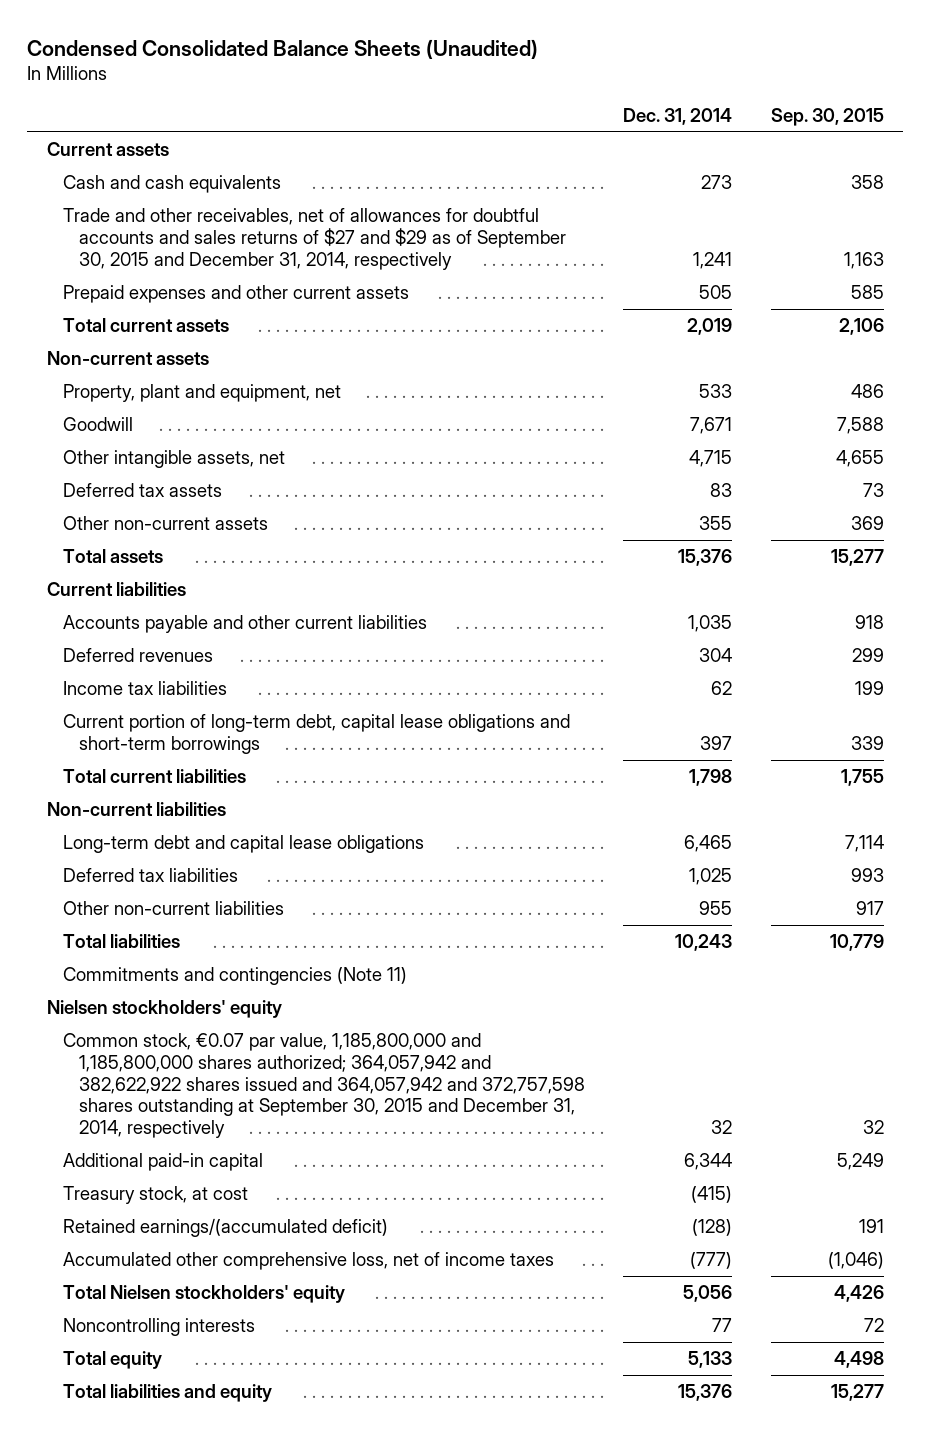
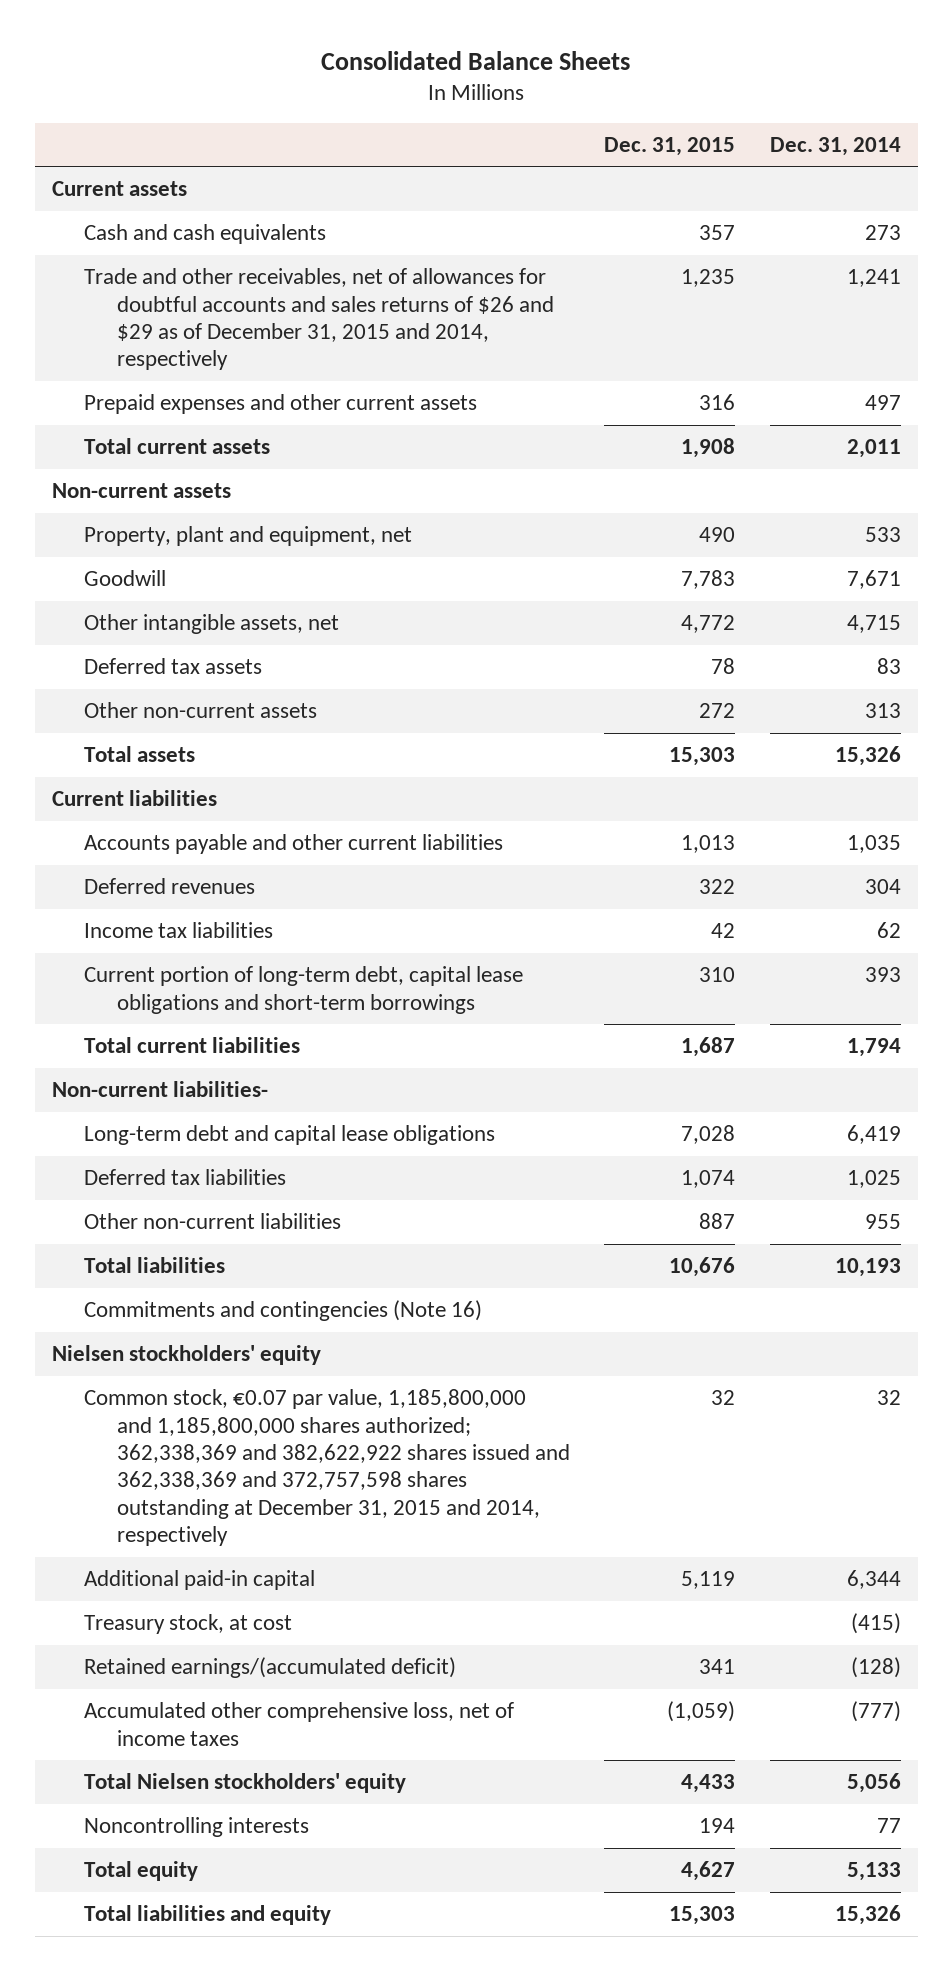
- Condensed Consolidated Balance Sheets (Unaudited)
+ Consolidated Balance Sheets
- | Dec. 31, 2014 | Sep. 30, 2015
+ | Dec. 31, 2015 | Dec. 31, 2014
- Trade and other receivables, net of allowances for doubtful accounts and sales returns of $27 and $29 as of September 30, 2015 and December 31, 2014, respectively | 1,241 | 1,163
- Prepaid expenses and other current assets | 505 | 585
- Total current assets | 2,019 | 2,106
+ Trade and other receivables, net of allowances for doubtful accounts and sales returns of $26 and $29 as of December 31, 2015 and 2014, respectively | 1,235 | 1,241
+ Prepaid expenses and other current assets | 316 | 497
+ Total current assets | 1,908 | 2,011
- Other non-current assets | 355 | 369
- Total assets | 15,376 | 15,277
+ Other non-current assets | 272 | 313
+ Total assets | 15,303 | 15,326
- Current portion of long-term debt, capital lease obligations and short-term borrowings | 397 | 339
- Total current liabilities | 1,798 | 1,755
- Non-current liabilities
- Long-term debt and capital lease obligations | 6,465 | 7,114
+ Current portion of long-term debt, capital lease obligations and short-term borrowings | 310 | 393
+ Total current liabilities | 1,687 | 1,794
+ Non-current liabilities-
+ Long-term debt and capital lease obligations | 7,028 | 6,419
- Total liabilities | 10,243 | 10,779
- Commitments and contingencies (Note 11)
+ Total liabilities | 10,676 | 10,193
+ Commitments and contingencies (Note 16)
- Common stock, €0.07 par value, 1,185,800,000 and 1,185,800,000 shares authorized; 364,057,942 and 382,622,922 shares issued and 364,057,942 and 372,757,598 shares outstanding at September 30, 2015 and December 31, 2014, respectively | 32 | 32
+ Common stock, €0.07 par value, 1,185,800,000 and 1,185,800,000 shares authorized; 362,338,369 and 382,622,922 shares issued and 362,338,369 and 372,757,598 shares outstanding at December 31, 2015 and 2014, respectively | 32 | 32
- Total liabilities and equity | 15,376 | 15,277
+ Total liabilities and equity | 15,303 | 15,326

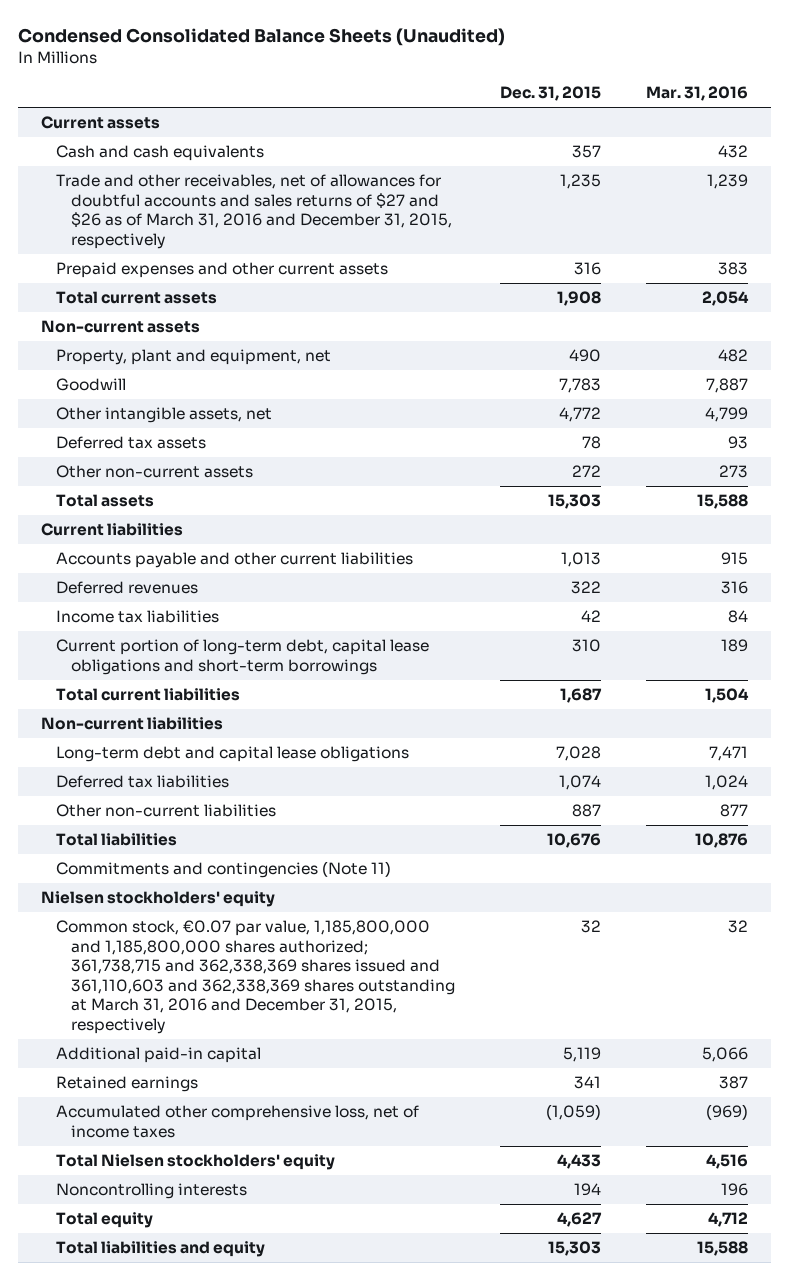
- Consolidated Balance Sheets
+ Condensed Consolidated Balance Sheets (Unaudited)
- | Dec. 31, 2015 | Dec. 31, 2014
+ | Dec. 31, 2015 | Mar. 31, 2016
- Trade and other receivables, net of allowances for doubtful accounts and sales returns of $26 and $29 as of December 31, 2015 and 2014, respectively | 1,235 | 1,241
+ Trade and other receivables, net of allowances for doubtful accounts and sales returns of $27 and $26 as of March 31, 2016 and December 31, 2015, respectively | 1,235 | 1,239
- Non-current liabilities-
+ Non-current liabilities
- Commitments and contingencies (Note 16)
+ Commitments and contingencies (Note 11)
- Common stock, €0.07 par value, 1,185,800,000 and 1,185,800,000 shares authorized; 362,338,369 and 382,622,922 shares issued and 362,338,369 and 372,757,598 shares outstanding at December 31, 2015 and 2014, respectively | 32 | 32
+ Common stock, €0.07 par value, 1,185,800,000 and 1,185,800,000 shares authorized; 361,738,715 and 362,338,369 shares issued and 361,110,603 and 362,338,369 shares outstanding at March 31, 2016 and December 31, 2015, respectively | 32 | 32
- Treasury stock, at cost | | (415)
- Retained earnings/(accumulated deficit) | 341 | (128)
+ Retained earnings | 341 | 387

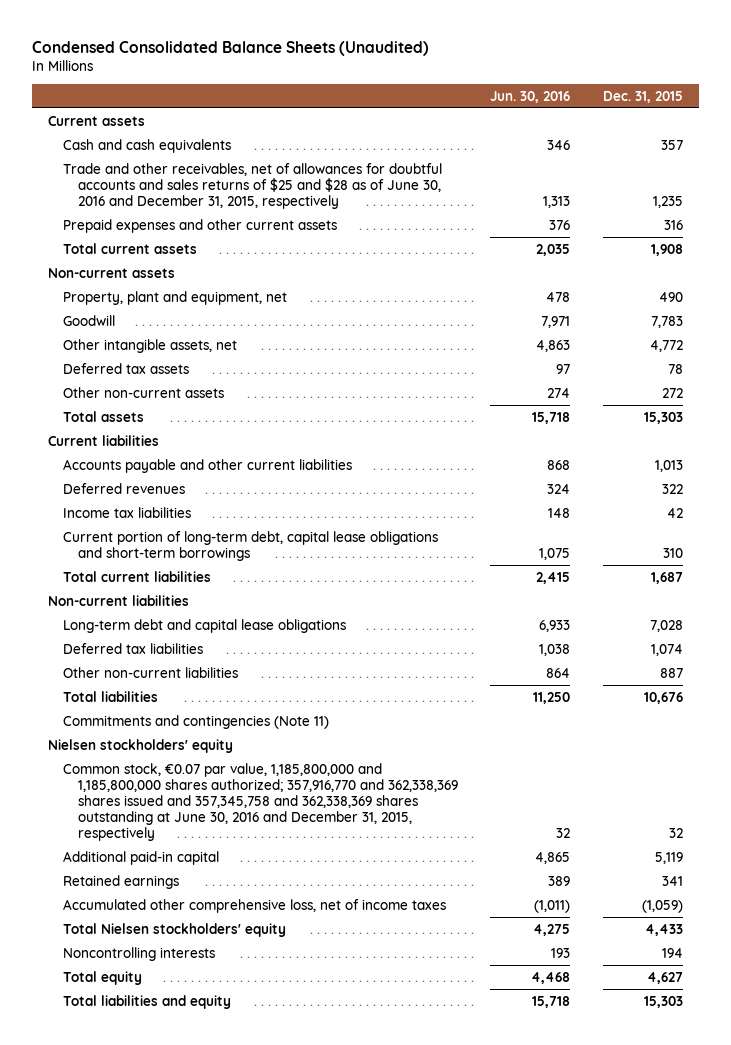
- | Dec. 31, 2015 | Mar. 31, 2016
+ | Jun. 30, 2016 | Dec. 31, 2015
- Trade and other receivables, net of allowances for doubtful accounts and sales returns of $27 and $26 as of March 31, 2016 and December 31, 2015, respectively | 1,235 | 1,239
+ Trade and other receivables, net of allowances for doubtful accounts and sales returns of $25 and $28 as of June 30, 2016 and December 31, 2015, respectively | 1,313 | 1,235
- Common stock, €0.07 par value, 1,185,800,000 and 1,185,800,000 shares authorized; 361,738,715 and 362,338,369 shares issued and 361,110,603 and 362,338,369 shares outstanding at March 31, 2016 and December 31, 2015, respectively | 32 | 32
+ Common stock, €0.07 par value, 1,185,800,000 and 1,185,800,000 shares authorized; 357,916,770 and 362,338,369 shares issued and 357,345,758 and 362,338,369 shares outstanding at June 30, 2016 and December 31, 2015, respectively | 32 | 32

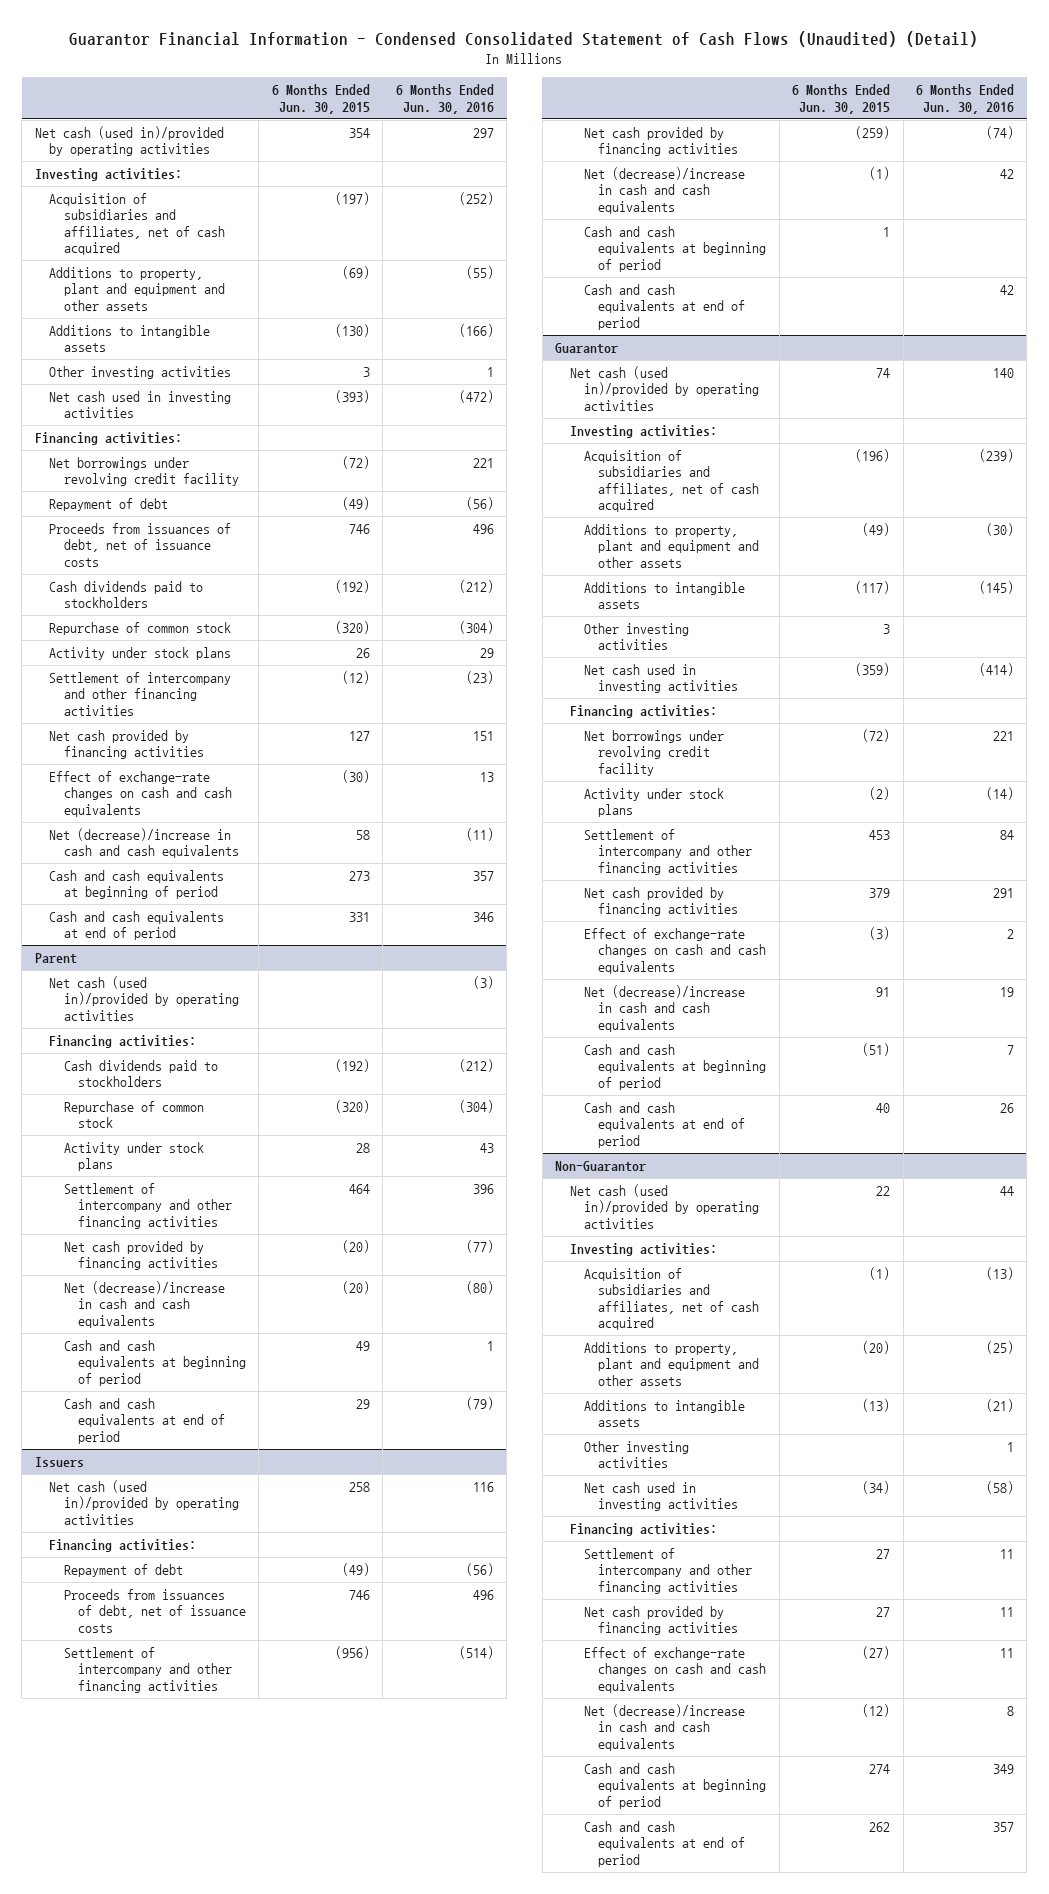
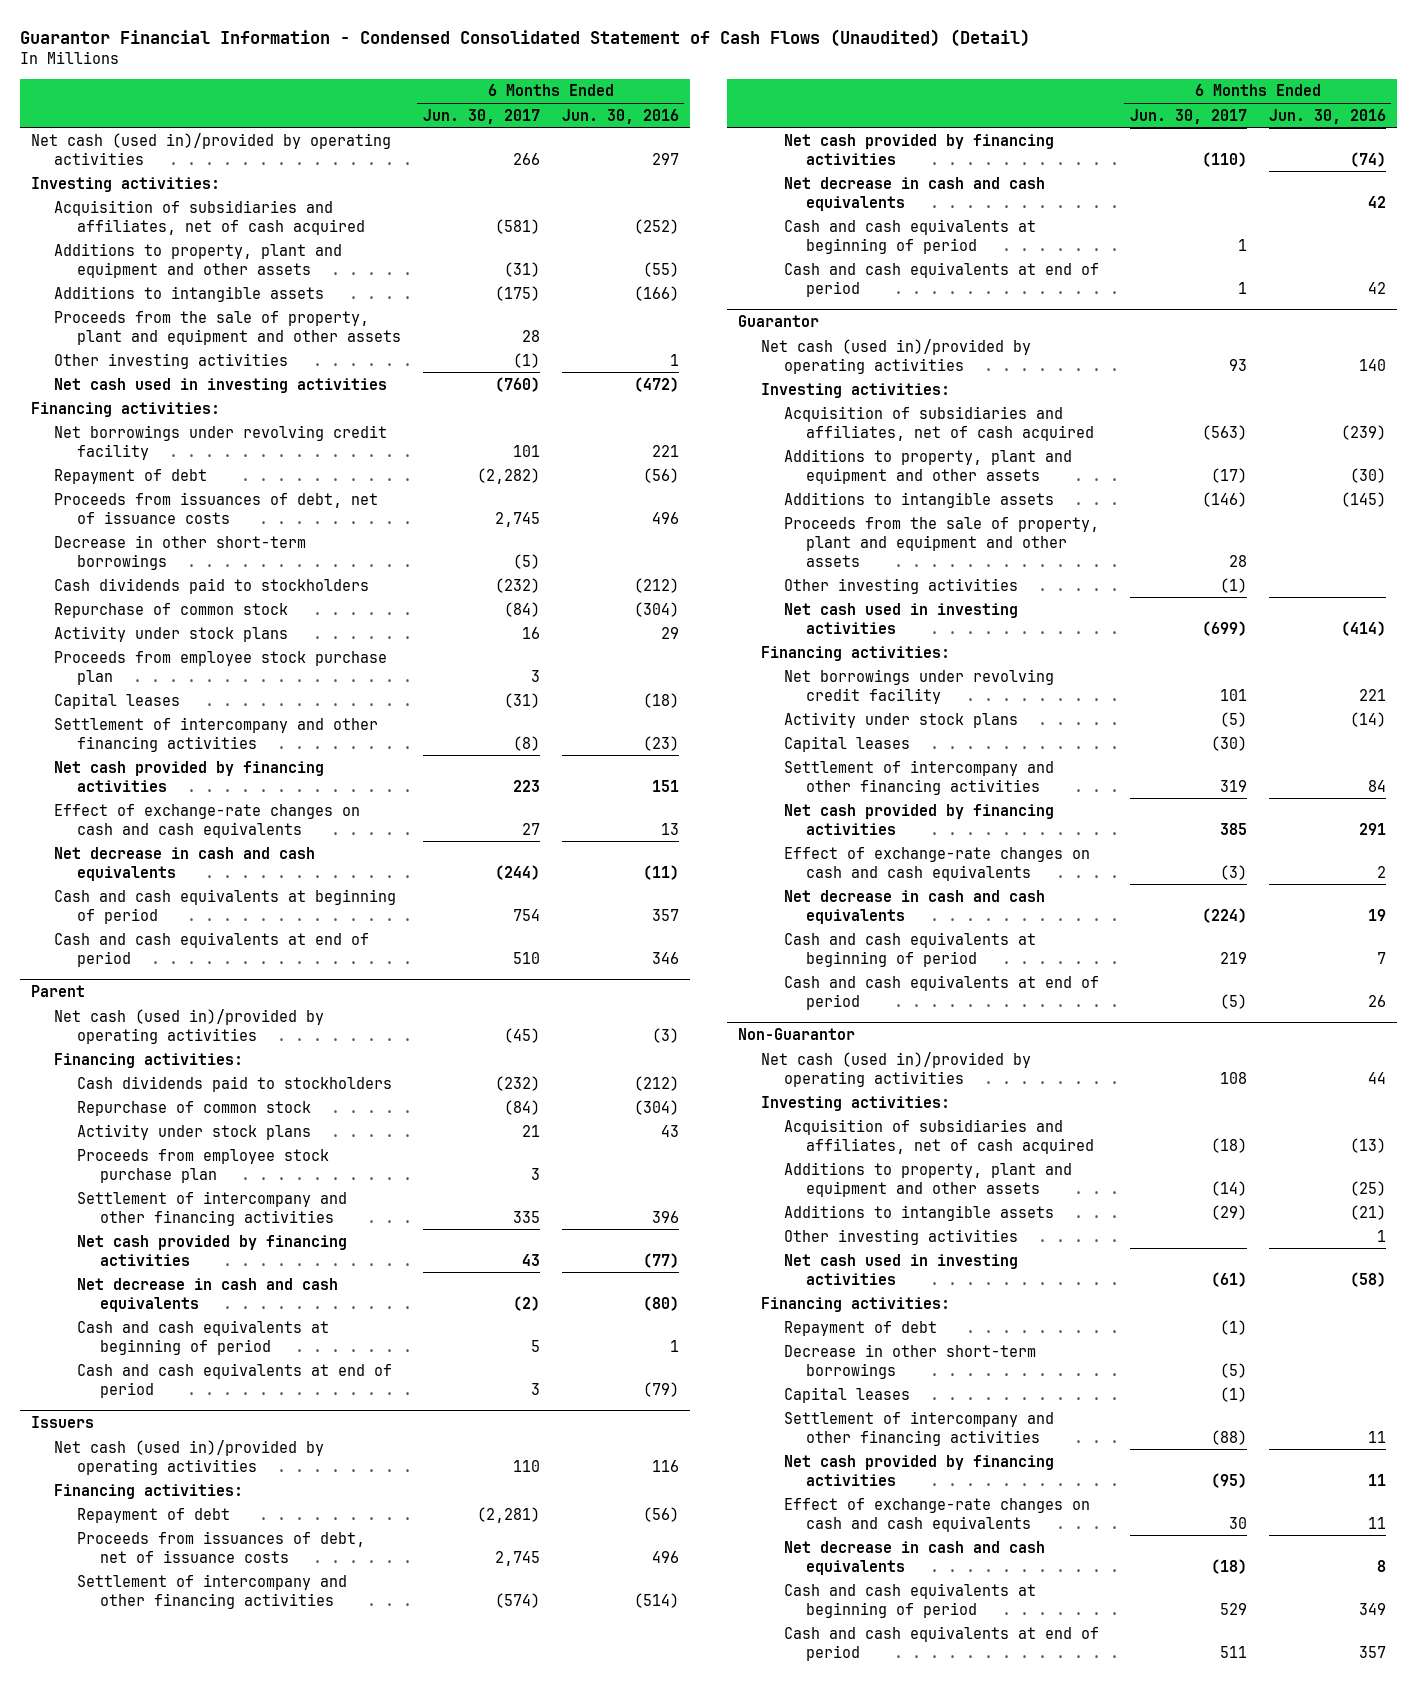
- | 6 Months Ended Jun. 30, 2015 | 6 Months Ended Jun. 30, 2016
+ | 6 Months Ended Jun. 30, 2017 | 6 Months Ended Jun. 30, 2016
+ Proceeds from the sale of property, plant and equipment and other assets | 28 |
+ Decrease in other short-term borrowings | (5) |
+ Proceeds from employee stock purchase plan | 3 |
+ Capital leases | (31) | (18)
- Net (decrease)/increase in cash and cash equivalents | 58 | (11)
+ Net decrease in cash and cash equivalents | (244) | (11)
@ Parent
+ Proceeds from employee stock purchase plan | 3 |
- Net (decrease)/increase in cash and cash equivalents | (20) | (80)
+ Net decrease in cash and cash equivalents | (2) | (80)
@ Issuers
- Net (decrease)/increase in cash and cash equivalents | (1) | 42
+ Net decrease in cash and cash equivalents | | 42
@ Guarantor
+ Proceeds from the sale of property, plant and equipment and other assets | 28 |
+ Capital leases | (30) |
- Net (decrease)/increase in cash and cash equivalents | 91 | 19
+ Net decrease in cash and cash equivalents | (224) | 19
@ Non-Guarantor
+ Repayment of debt | (1) |
+ Decrease in other short-term borrowings | (5) |
+ Capital leases | (1) |
- Net (decrease)/increase in cash and cash equivalents | (12) | 8
+ Net decrease in cash and cash equivalents | (18) | 8

